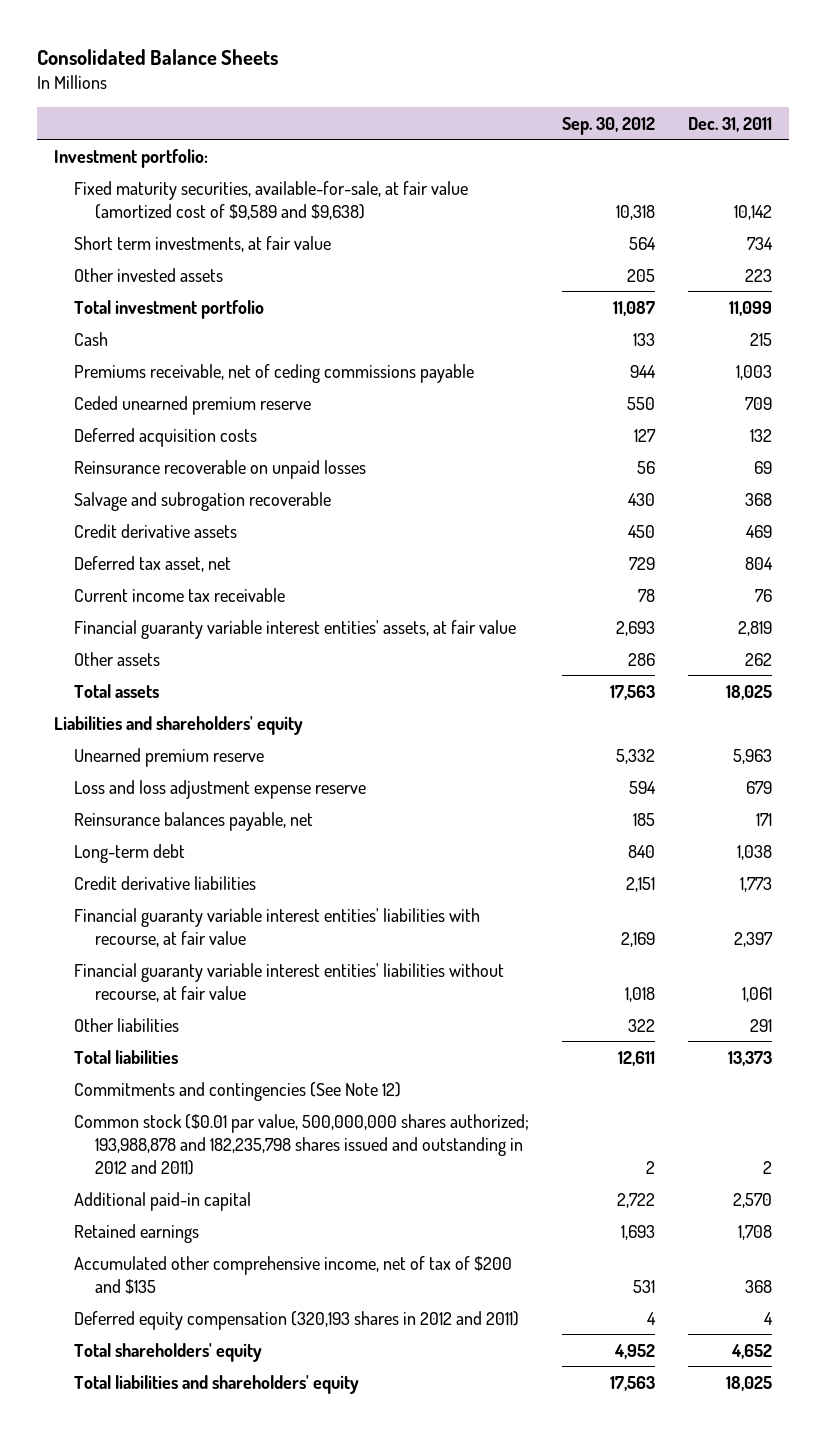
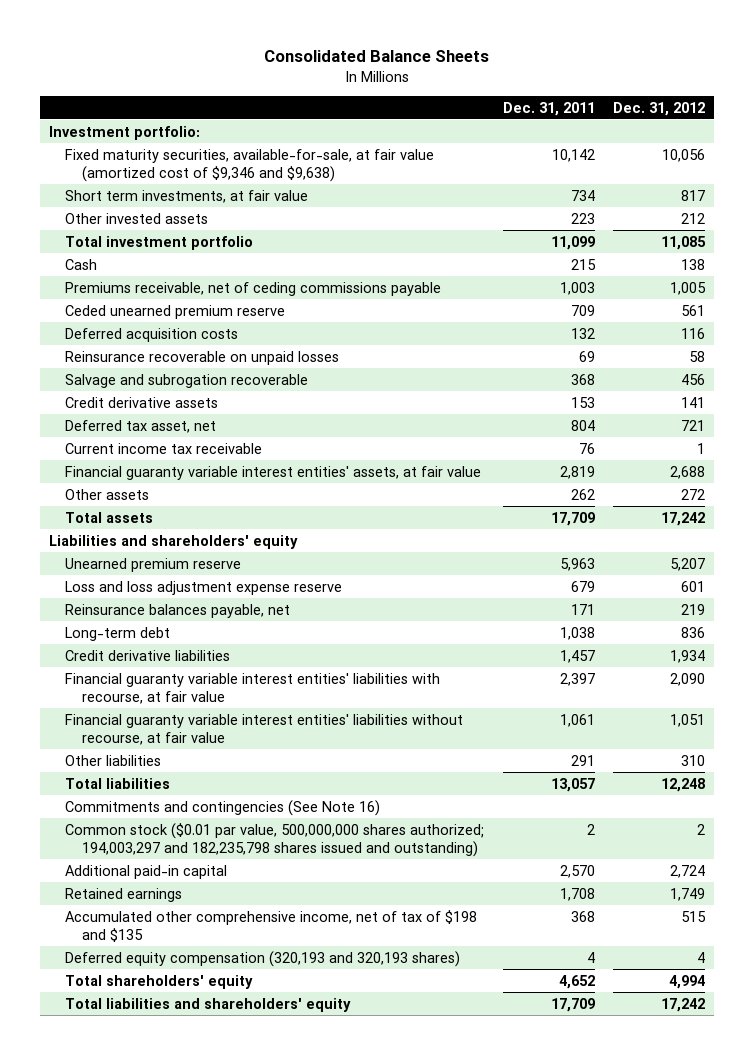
- | Sep. 30, 2012 | Dec. 31, 2011
+ | Dec. 31, 2011 | Dec. 31, 2012
- Fixed maturity securities, available-for-sale, at fair value (amortized cost of $9,589 and $9,638) | 10,318 | 10,142
+ Fixed maturity securities, available-for-sale, at fair value (amortized cost of $9,346 and $9,638) | 10,142 | 10,056
- Credit derivative assets | 450 | 469
+ Credit derivative assets | 153 | 141
- Total assets | 17,563 | 18,025
+ Total assets | 17,709 | 17,242
- Credit derivative liabilities | 2,151 | 1,773
+ Credit derivative liabilities | 1,457 | 1,934
- Total liabilities | 12,611 | 13,373
- Commitments and contingencies (See Note 12)
- Common stock ($0.01 par value, 500,000,000 shares authorized; 193,988,878 and 182,235,798 shares issued and outstanding in 2012 and 2011) | 2 | 2
+ Total liabilities | 13,057 | 12,248
+ Commitments and contingencies (See Note 16)
+ Common stock ($0.01 par value, 500,000,000 shares authorized; 194,003,297 and 182,235,798 shares issued and outstanding) | 2 | 2
- Accumulated other comprehensive income, net of tax of $200 and $135 | 531 | 368
- Deferred equity compensation (320,193 shares in 2012 and 2011) | 4 | 4
+ Accumulated other comprehensive income, net of tax of $198 and $135 | 368 | 515
+ Deferred equity compensation (320,193 and 320,193 shares) | 4 | 4
- Total liabilities and shareholders' equity | 17,563 | 18,025
+ Total liabilities and shareholders' equity | 17,709 | 17,242

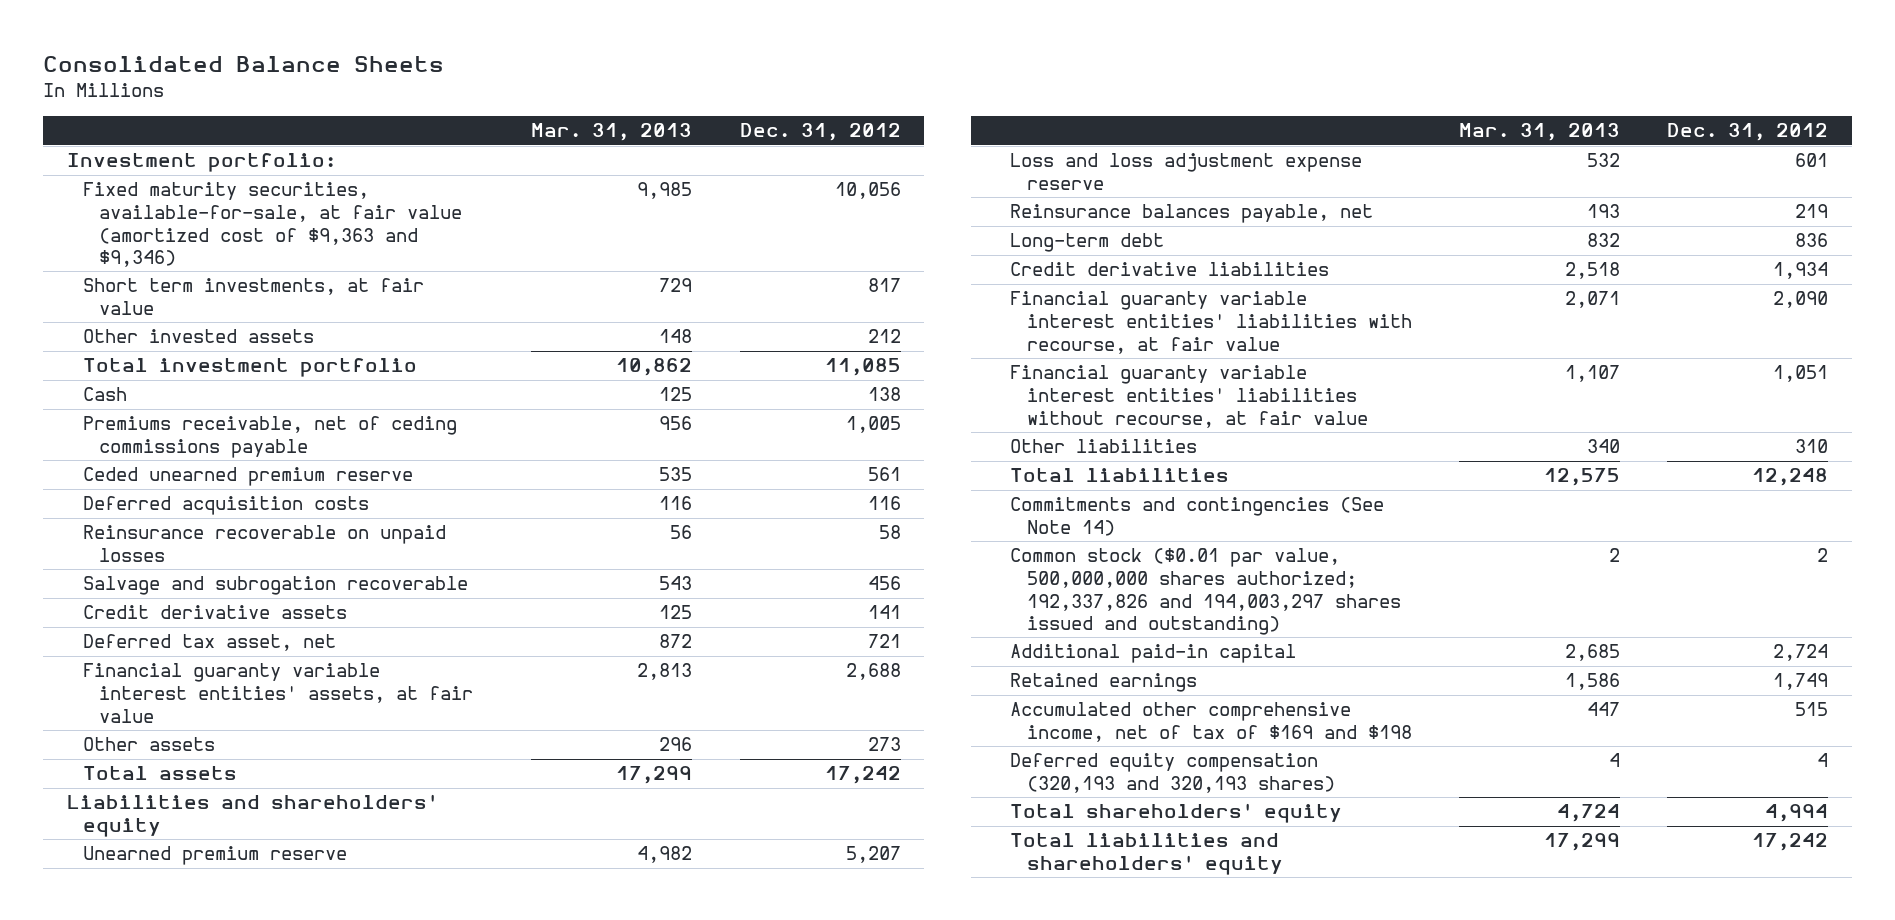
- | Dec. 31, 2011 | Dec. 31, 2012
+ | Mar. 31, 2013 | Dec. 31, 2012
- Fixed maturity securities, available-for-sale, at fair value (amortized cost of $9,346 and $9,638) | 10,142 | 10,056
+ Fixed maturity securities, available-for-sale, at fair value (amortized cost of $9,363 and $9,346) | 9,985 | 10,056
- Current income tax receivable | 76 | 1
- Other assets | 262 | 272
+ Other assets | 296 | 273
- Commitments and contingencies (See Note 16)
- Common stock ($0.01 par value, 500,000,000 shares authorized; 194,003,297 and 182,235,798 shares issued and outstanding) | 2 | 2
+ Commitments and contingencies (See Note 14)
+ Common stock ($0.01 par value, 500,000,000 shares authorized; 192,337,826 and 194,003,297 shares issued and outstanding) | 2 | 2
- Accumulated other comprehensive income, net of tax of $198 and $135 | 368 | 515
+ Accumulated other comprehensive income, net of tax of $169 and $198 | 447 | 515

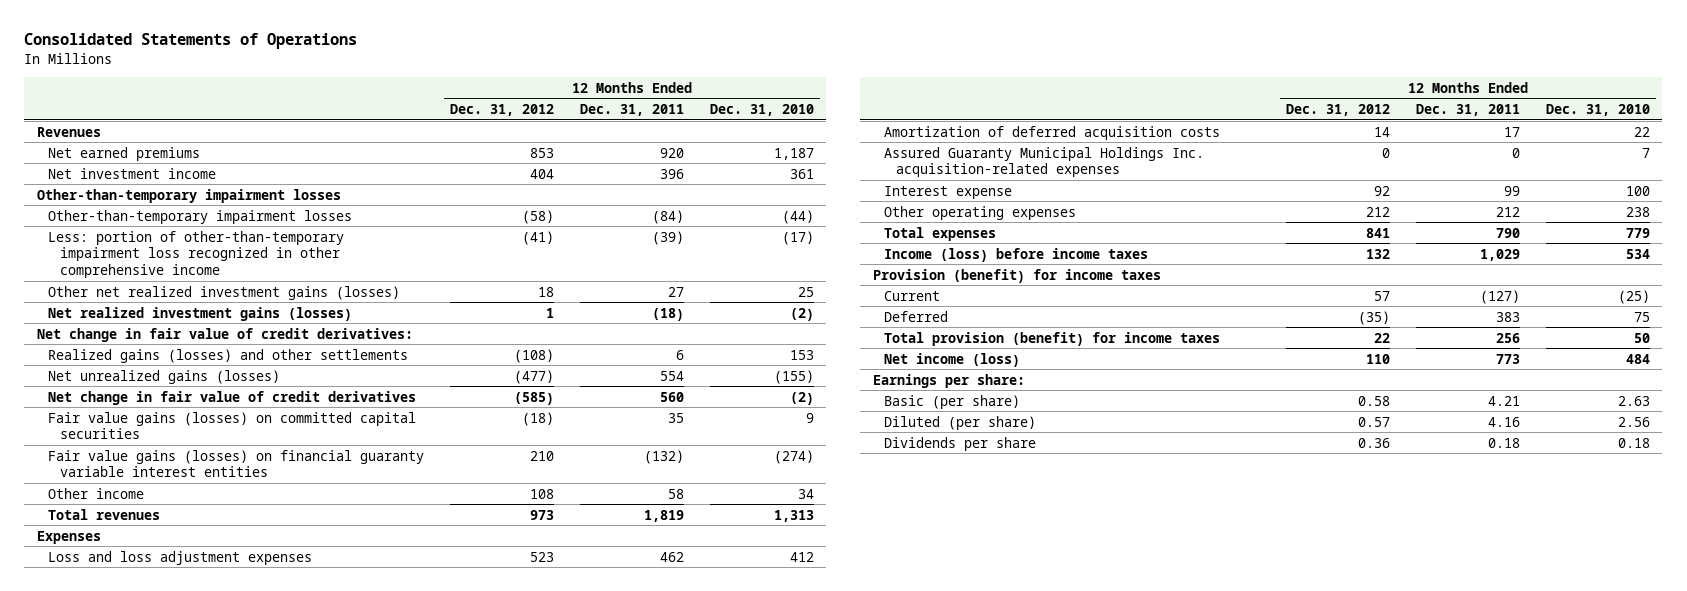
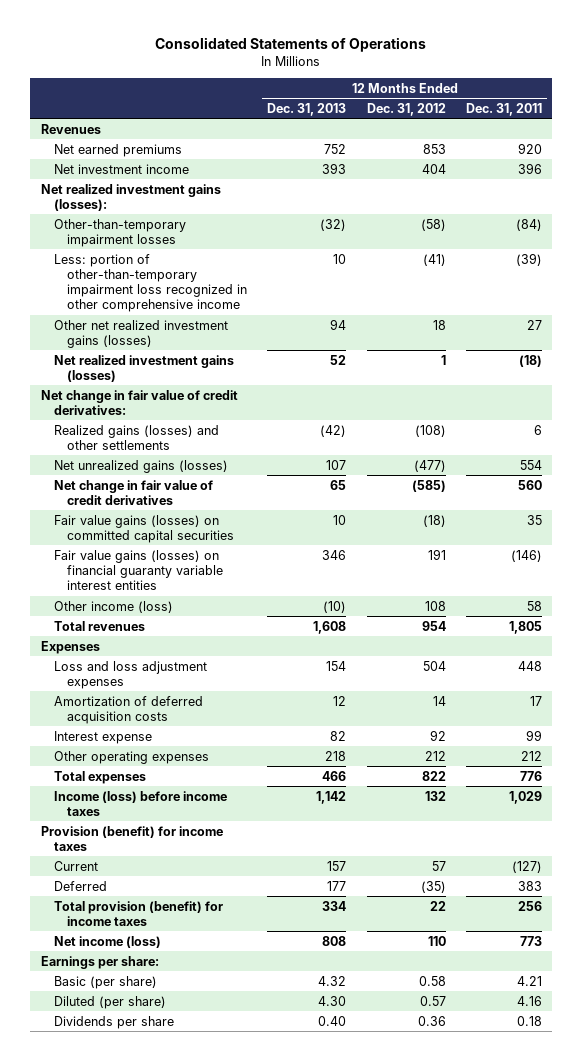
- | 12 Months Ended Dec. 31, 2012 | 12 Months Ended Dec. 31, 2011 | 12 Months Ended Dec. 31, 2010
+ | 12 Months Ended Dec. 31, 2013 | 12 Months Ended Dec. 31, 2012 | 12 Months Ended Dec. 31, 2011
- Other-than-temporary impairment losses
+ Net realized investment gains (losses):
- Fair value gains (losses) on financial guaranty variable interest entities | 210 | (132) | (274)
- Other income | 108 | 58 | 34
- Total revenues | 973 | 1,819 | 1,313
+ Fair value gains (losses) on financial guaranty variable interest entities | 346 | 191 | (146)
+ Other income (loss) | (10) | 108 | 58
+ Total revenues | 1,608 | 954 | 1,805
- Loss and loss adjustment expenses | 523 | 462 | 412
+ Loss and loss adjustment expenses | 154 | 504 | 448
- Assured Guaranty Municipal Holdings Inc. acquisition-related expenses | 0 | 0 | 7
- Total expenses | 841 | 790 | 779
+ Total expenses | 466 | 822 | 776

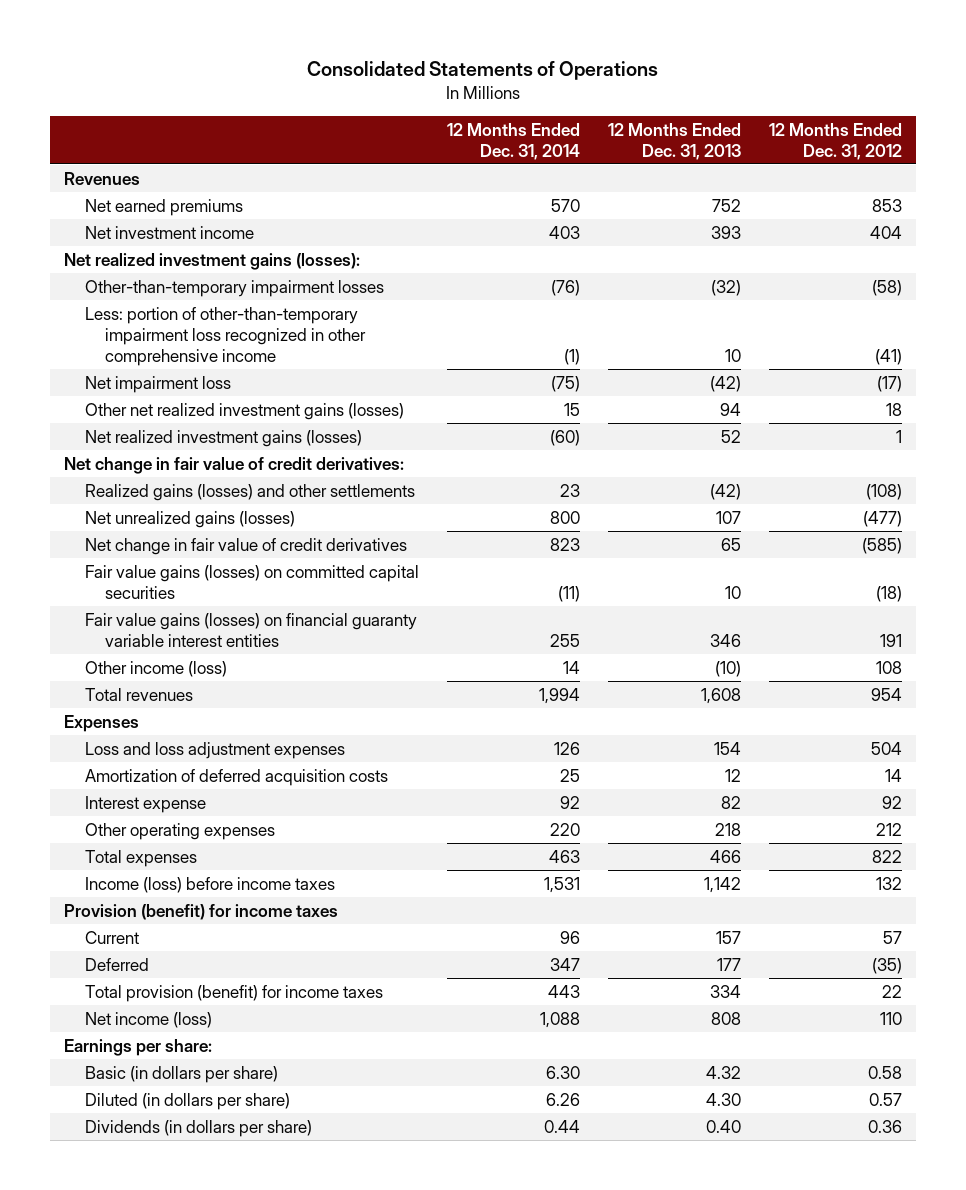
- | 12 Months Ended Dec. 31, 2013 | 12 Months Ended Dec. 31, 2012 | 12 Months Ended Dec. 31, 2011
+ | 12 Months Ended Dec. 31, 2014 | 12 Months Ended Dec. 31, 2013 | 12 Months Ended Dec. 31, 2012
+ Net impairment loss | (75) | (42) | (17)
- Basic (per share) | 4.32 | 0.58 | 4.21
- Diluted (per share) | 4.30 | 0.57 | 4.16
- Dividends per share | 0.40 | 0.36 | 0.18
+ Basic (in dollars per share) | 6.30 | 4.32 | 0.58
+ Diluted (in dollars per share) | 6.26 | 4.30 | 0.57
+ Dividends (in dollars per share) | 0.44 | 0.40 | 0.36

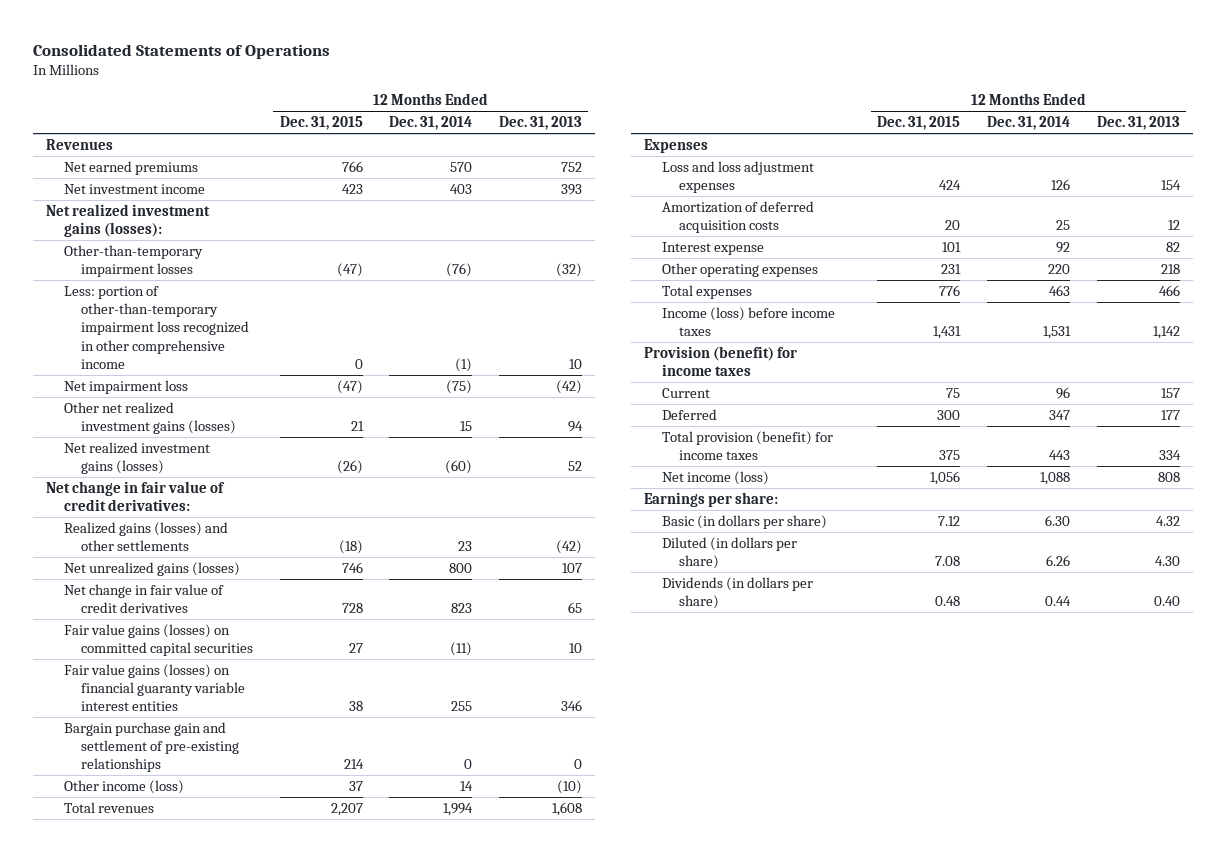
- | 12 Months Ended Dec. 31, 2014 | 12 Months Ended Dec. 31, 2013 | 12 Months Ended Dec. 31, 2012
+ | 12 Months Ended Dec. 31, 2015 | 12 Months Ended Dec. 31, 2014 | 12 Months Ended Dec. 31, 2013
+ Bargain purchase gain and settlement of pre-existing relationships | 214 | 0 | 0

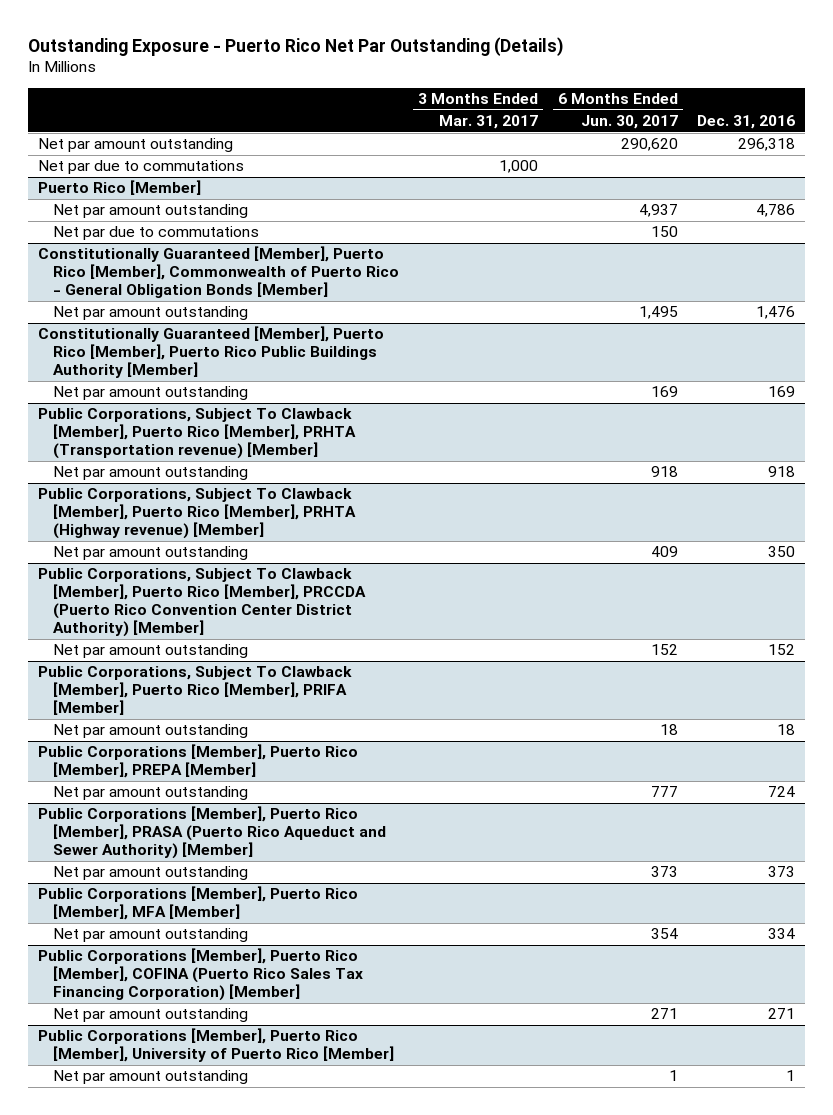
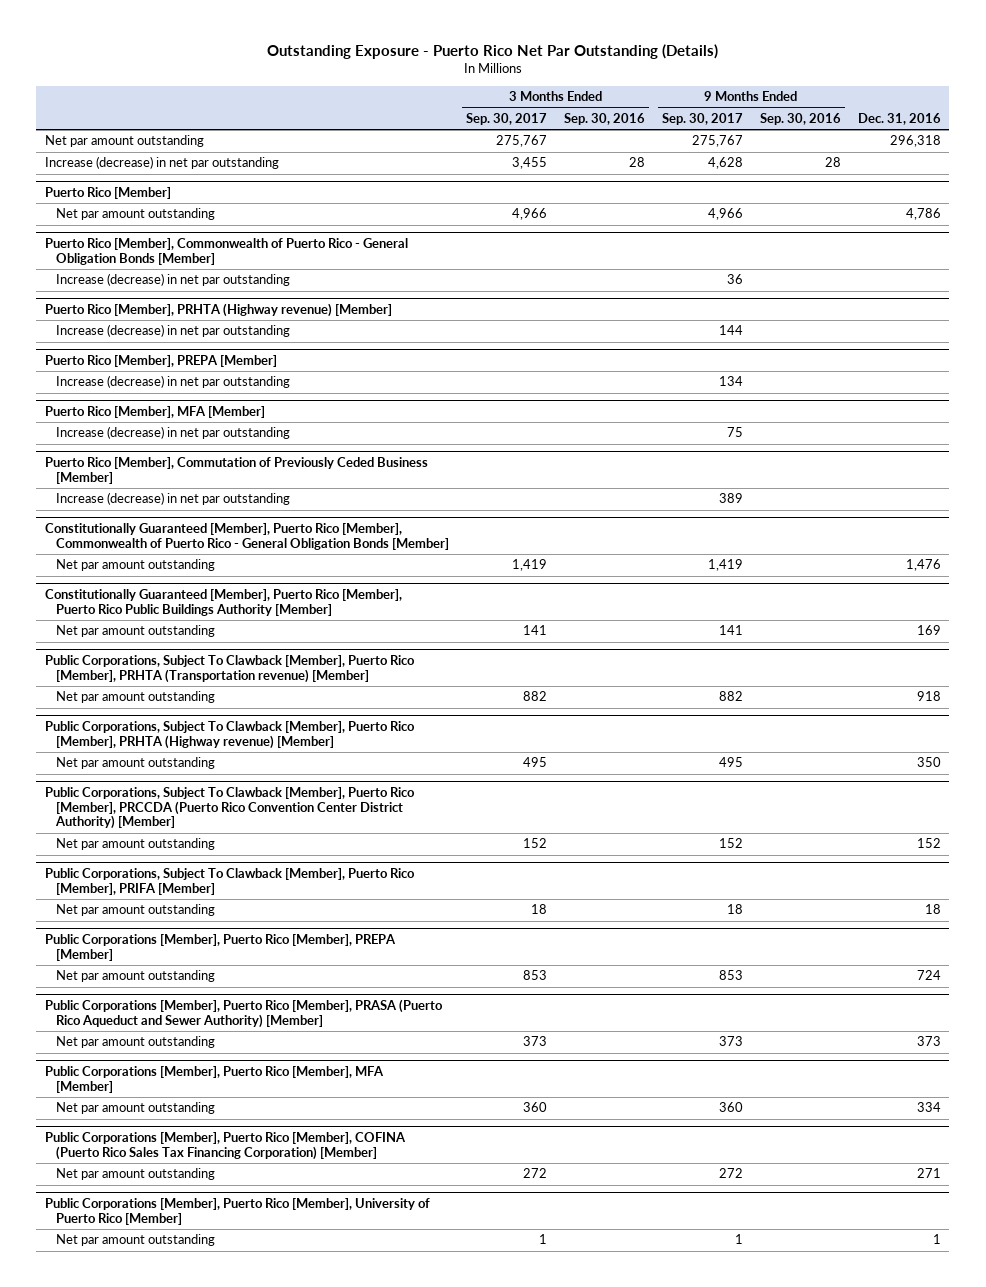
- | 3 Months Ended Mar. 31, 2017 | 6 Months Ended Jun. 30, 2017 | Dec. 31, 2016
+ | 3 Months Ended Sep. 30, 2017 | 3 Months Ended Sep. 30, 2016 | 9 Months Ended Sep. 30, 2017 | 9 Months Ended Sep. 30, 2016 | Dec. 31, 2016
- Net par due to commutations | 1,000 | |
+ Increase (decrease) in net par outstanding | 3,455 | 28 | 4,628 | 28 |
@ Puerto Rico [Member]
- Net par due to commutations | | 150 |
+ Puerto Rico [Member], Commonwealth of Puerto Rico - General Obligation Bonds [Member]
+ Increase (decrease) in net par outstanding | | | 36 | |
+ Puerto Rico [Member], PRHTA (Highway revenue) [Member]
+ Increase (decrease) in net par outstanding | | | 144 | |
+ Puerto Rico [Member], PREPA [Member]
+ Increase (decrease) in net par outstanding | | | 134 | |
+ Puerto Rico [Member], MFA [Member]
+ Increase (decrease) in net par outstanding | | | 75 | |
+ Puerto Rico [Member], Commutation of Previously Ceded Business [Member]
+ Increase (decrease) in net par outstanding | | | 389 | |

